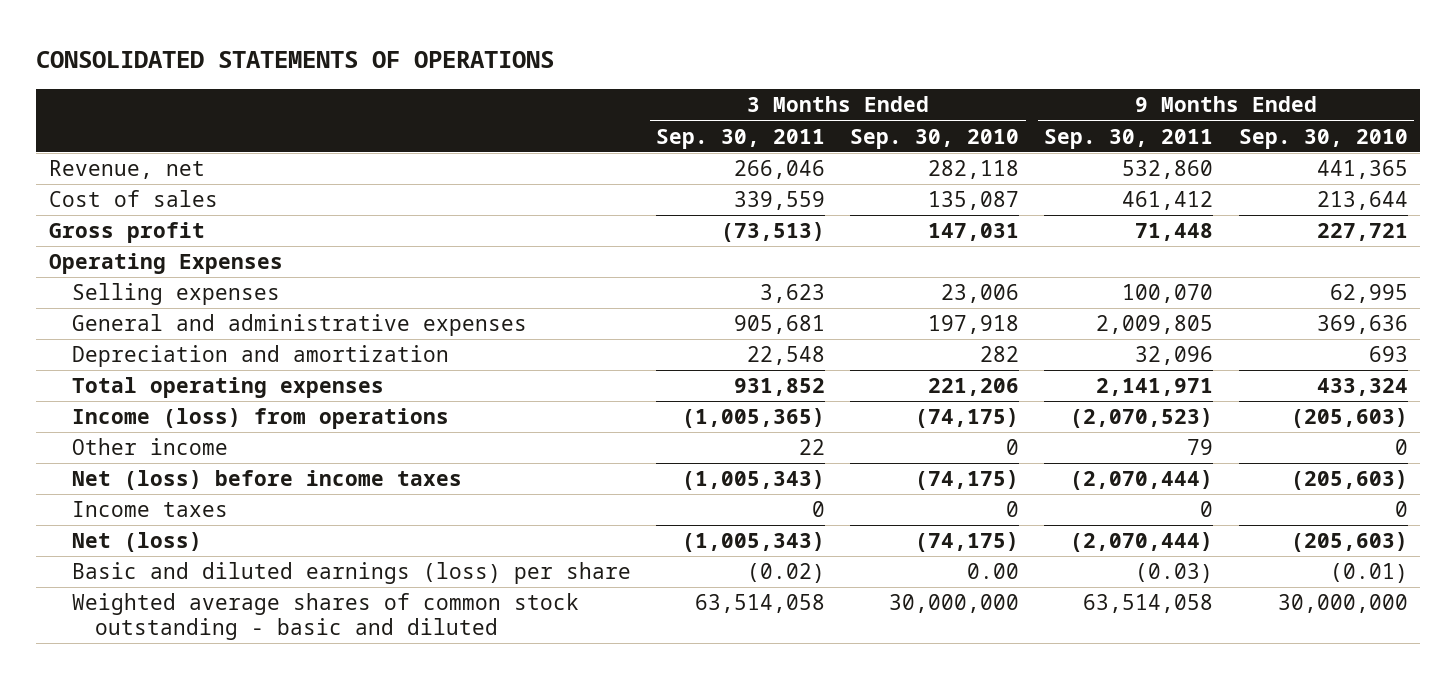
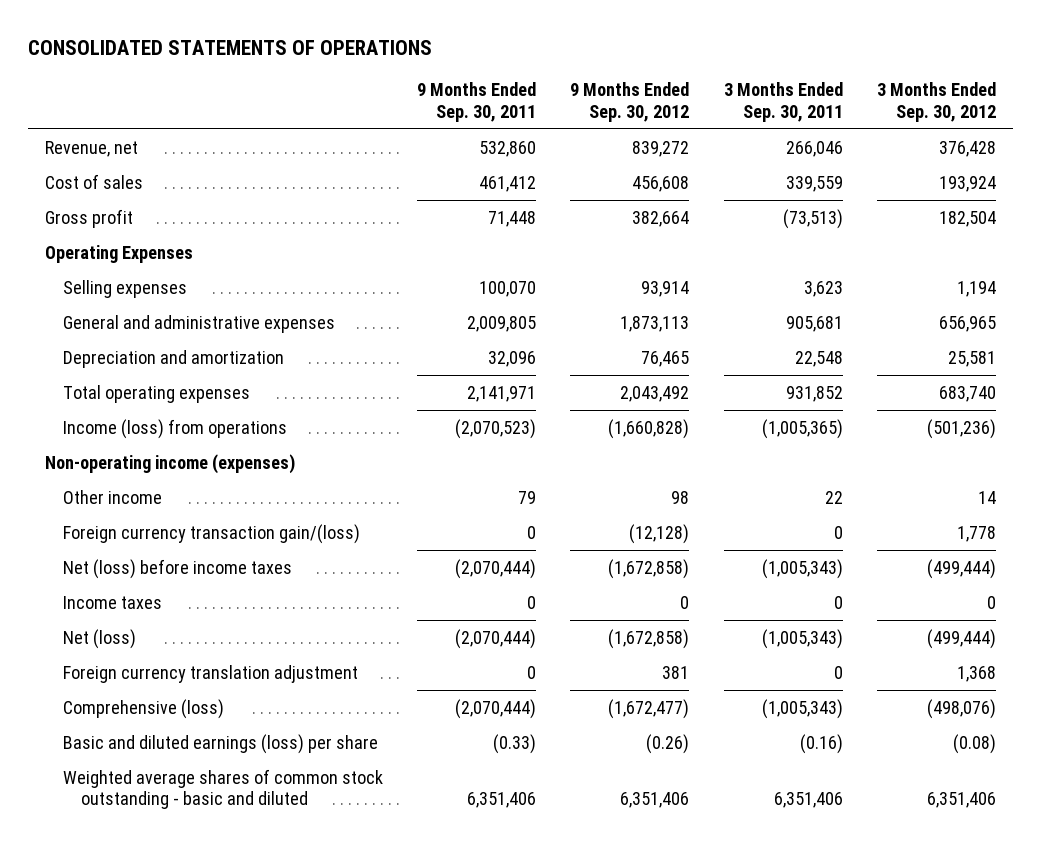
- | 3 Months Ended Sep. 30, 2011 | 3 Months Ended Sep. 30, 2010 | 9 Months Ended Sep. 30, 2011 | 9 Months Ended Sep. 30, 2010
+ | 9 Months Ended Sep. 30, 2011 | 9 Months Ended Sep. 30, 2012 | 3 Months Ended Sep. 30, 2011 | 3 Months Ended Sep. 30, 2012
+ Non-operating income (expenses)
+ Foreign currency transaction gain/(loss) | 0 | (12,128) | 0 | 1,778
- Basic and diluted earnings (loss) per share | (0.02) | 0.00 | (0.03) | (0.01)
- Weighted average shares of common stock outstanding - basic and diluted | 63,514,058 | 30,000,000 | 63,514,058 | 30,000,000
+ Foreign currency translation adjustment | 0 | 381 | 0 | 1,368
+ Comprehensive (loss) | (2,070,444) | (1,672,477) | (1,005,343) | (498,076)
+ Basic and diluted earnings (loss) per share | (0.33) | (0.26) | (0.16) | (0.08)
+ Weighted average shares of common stock outstanding - basic and diluted | 6,351,406 | 6,351,406 | 6,351,406 | 6,351,406

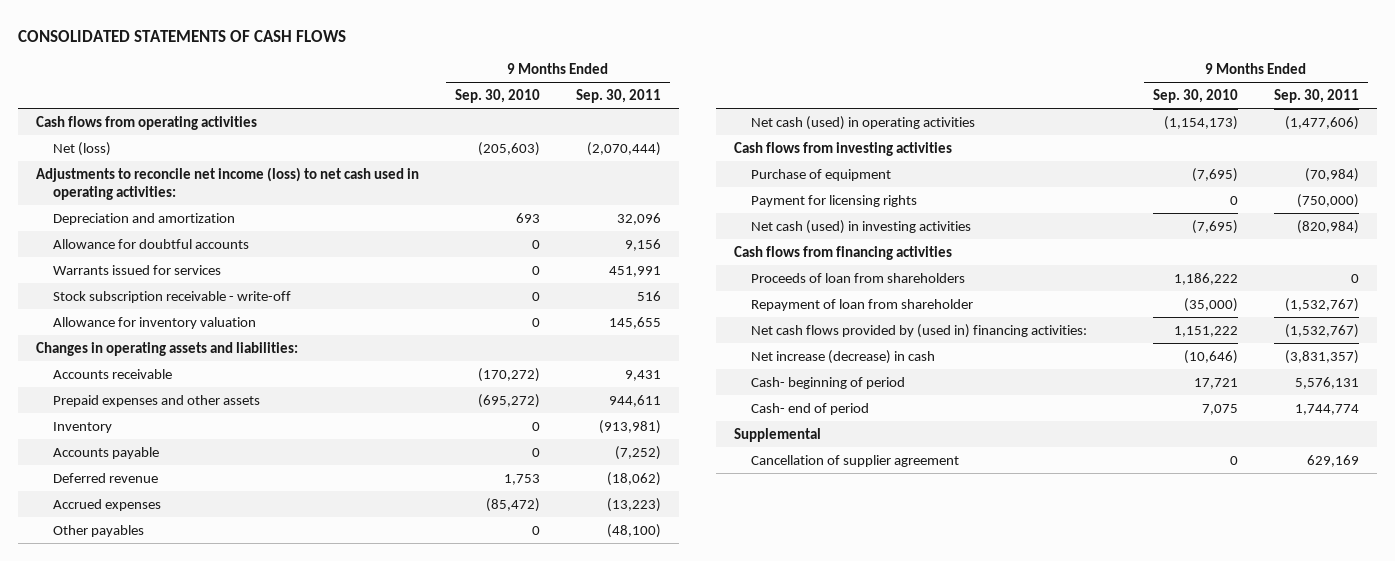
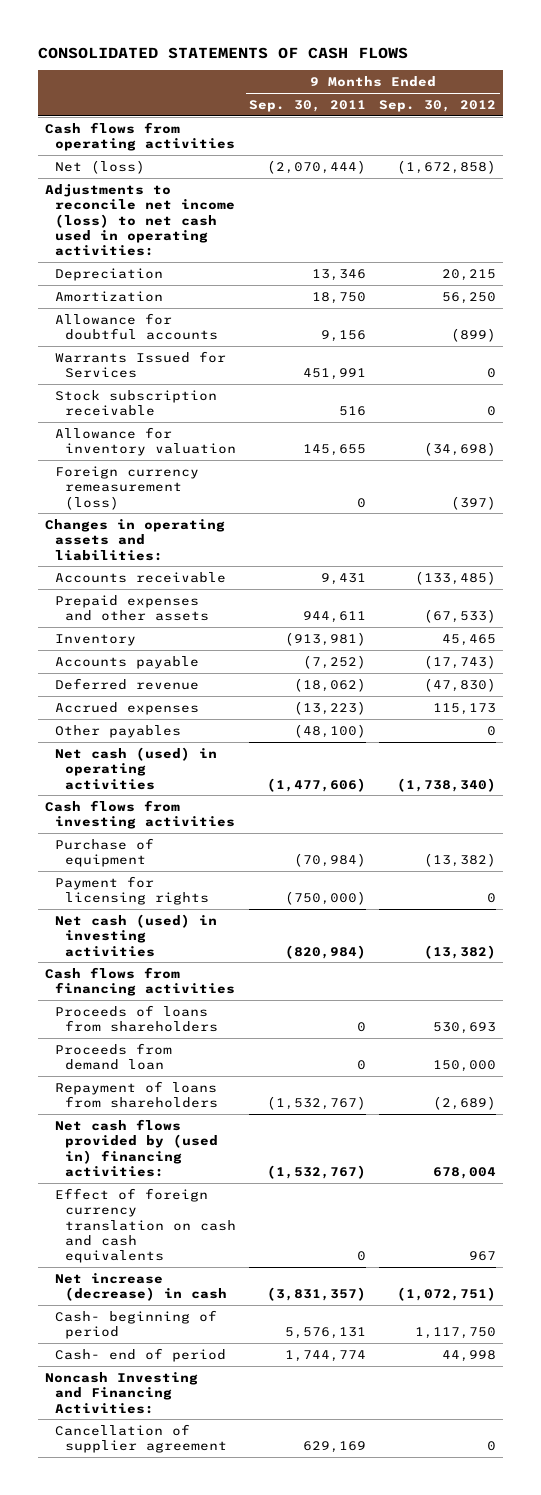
- | 9 Months Ended Sep. 30, 2010 | 9 Months Ended Sep. 30, 2011
+ | 9 Months Ended Sep. 30, 2011 | 9 Months Ended Sep. 30, 2012
- Depreciation and amortization | 693 | 32,096
+ Depreciation | 13,346 | 20,215
+ Amortization | 18,750 | 56,250
- Warrants issued for services | 0 | 451,991
- Stock subscription receivable - write-off | 0 | 516
+ Warrants Issued for Services | 451,991 | 0
+ Stock subscription receivable | 516 | 0
+ Foreign currency remeasurement (loss) | 0 | (397)
- Proceeds of loan from shareholders | 1,186,222 | 0
- Repayment of loan from shareholder | (35,000) | (1,532,767)
+ Proceeds of loans from shareholders | 0 | 530,693
+ Proceeds from demand loan | 0 | 150,000
+ Repayment of loans from shareholders | (1,532,767) | (2,689)
+ Effect of foreign currency translation on cash and cash equivalents | 0 | 967
- Supplemental
+ Noncash Investing and Financing Activities:

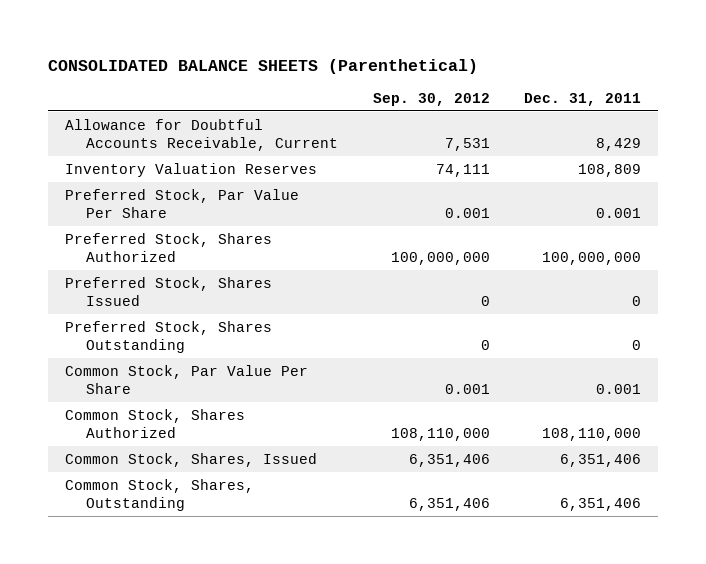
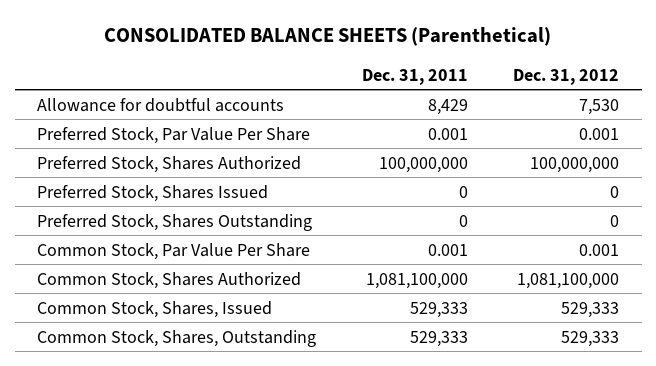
- | Sep. 30, 2012 | Dec. 31, 2011
+ | Dec. 31, 2011 | Dec. 31, 2012
- Allowance for Doubtful Accounts Receivable, Current | 7,531 | 8,429
- Inventory Valuation Reserves | 74,111 | 108,809
+ Allowance for doubtful accounts | 8,429 | 7,530
- Common Stock, Shares Authorized | 108,110,000 | 108,110,000
- Common Stock, Shares, Issued | 6,351,406 | 6,351,406
- Common Stock, Shares, Outstanding | 6,351,406 | 6,351,406
+ Common Stock, Shares Authorized | 1,081,100,000 | 1,081,100,000
+ Common Stock, Shares, Issued | 529,333 | 529,333
+ Common Stock, Shares, Outstanding | 529,333 | 529,333

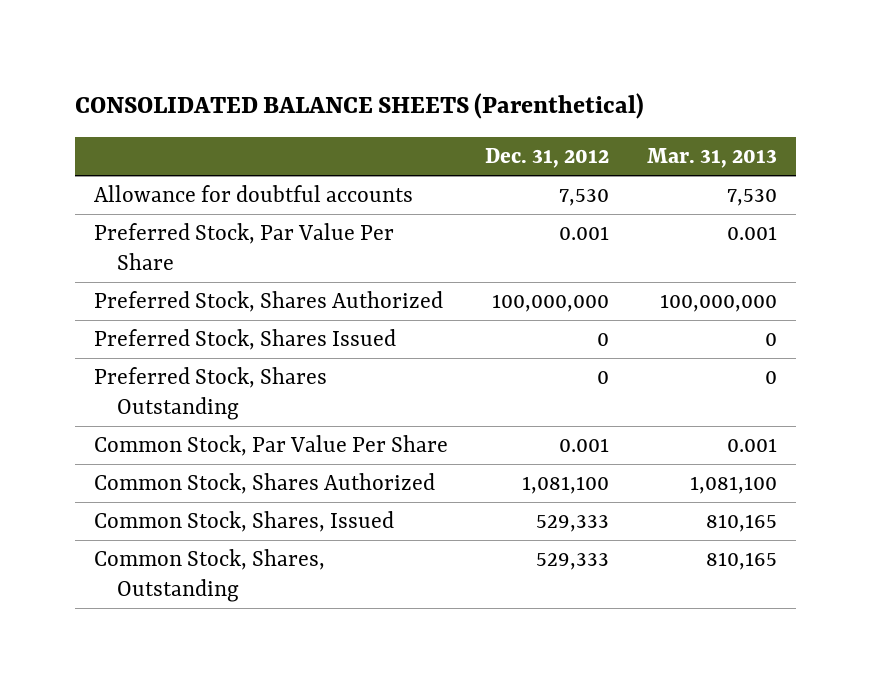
- | Dec. 31, 2011 | Dec. 31, 2012
+ | Dec. 31, 2012 | Mar. 31, 2013
- Common Stock, Shares Authorized | 1,081,100,000 | 1,081,100,000
+ Common Stock, Shares Authorized | 1,081,100 | 1,081,100

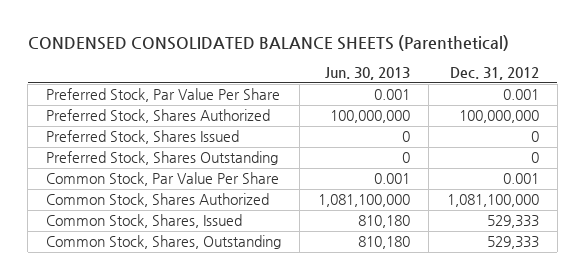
- CONSOLIDATED BALANCE SHEETS (Parenthetical)
+ CONDENSED CONSOLIDATED BALANCE SHEETS (Parenthetical)
- | Dec. 31, 2012 | Mar. 31, 2013
+ | Jun. 30, 2013 | Dec. 31, 2012
- Allowance for doubtful accounts | 7,530 | 7,530
- Common Stock, Shares Authorized | 1,081,100 | 1,081,100
+ Common Stock, Shares Authorized | 1,081,100,000 | 1,081,100,000

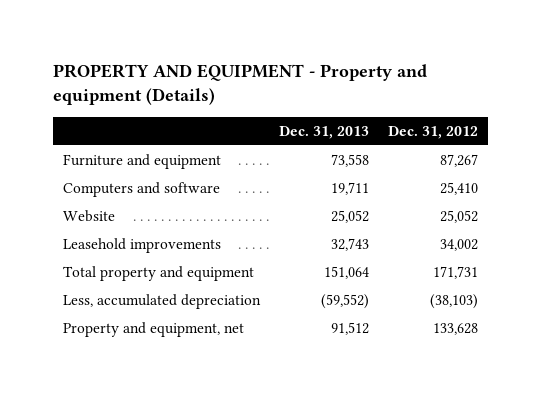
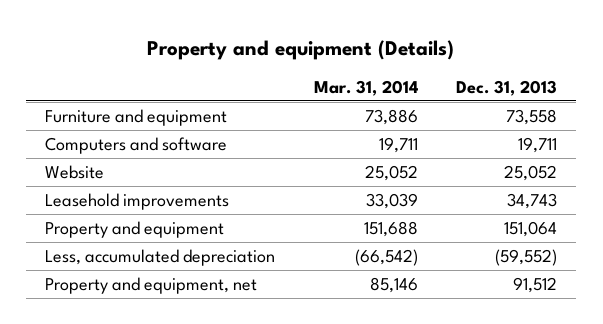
- PROPERTY AND EQUIPMENT - Property and equipment (Details)
+ Property and equipment (Details)
- | Dec. 31, 2013 | Dec. 31, 2012
+ | Mar. 31, 2014 | Dec. 31, 2013
- Leasehold improvements | 32,743 | 34,002
- Total property and equipment | 151,064 | 171,731
+ Leasehold improvements | 33,039 | 34,743
+ Property and equipment | 151,688 | 151,064

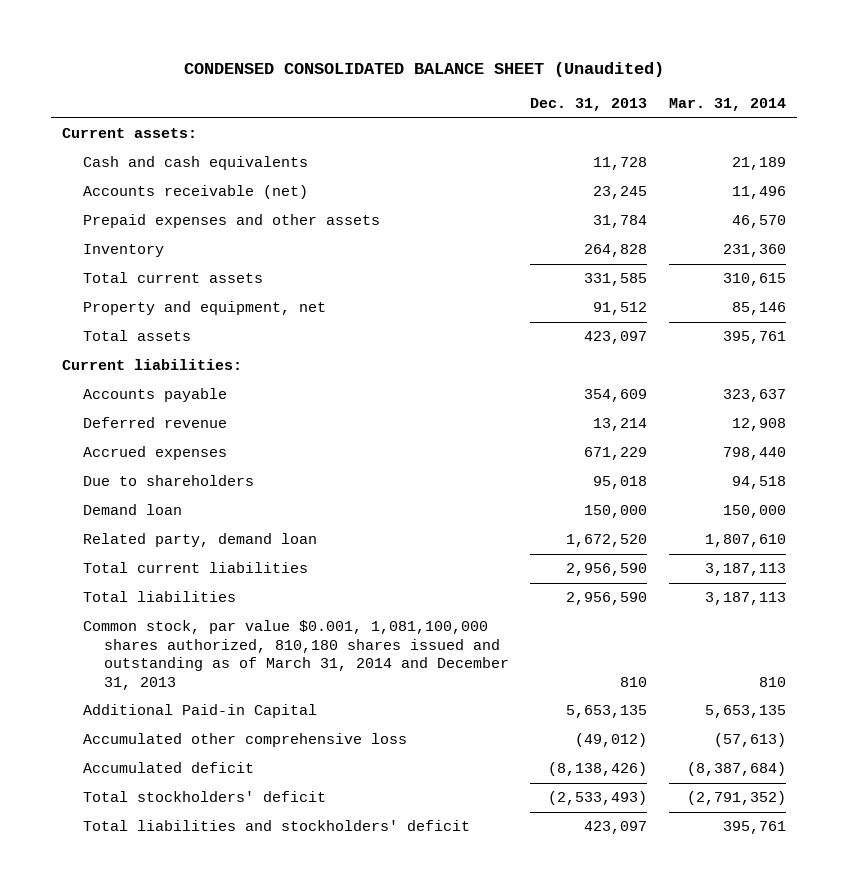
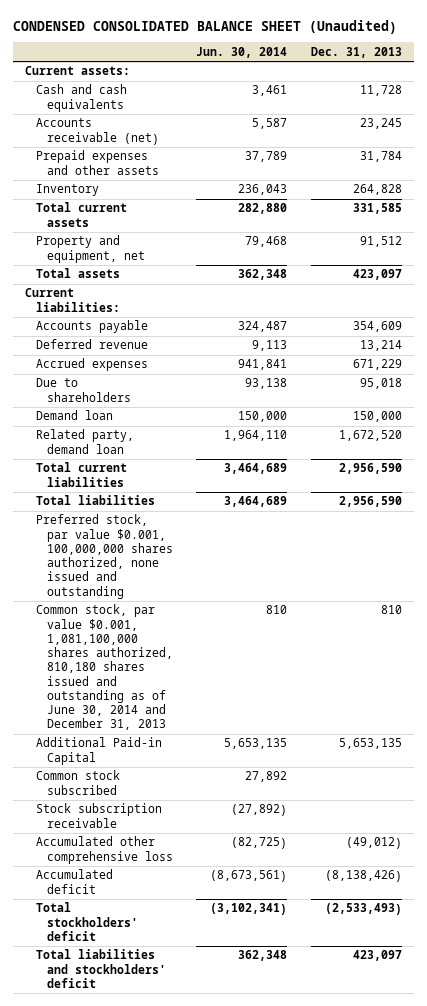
- | Dec. 31, 2013 | Mar. 31, 2014
+ | Jun. 30, 2014 | Dec. 31, 2013
- Common stock, par value $0.001, 1,081,100,000 shares authorized, 810,180 shares issued and outstanding as of March 31, 2014 and December 31, 2013 | 810 | 810
+ Preferred stock, par value $0.001, 100,000,000 shares authorized, none issued and outstanding
+ Common stock, par value $0.001, 1,081,100,000 shares authorized, 810,180 shares issued and outstanding as of June 30, 2014 and December 31, 2013 | 810 | 810
+ Common stock subscribed | 27,892 |
+ Stock subscription receivable | (27,892) |

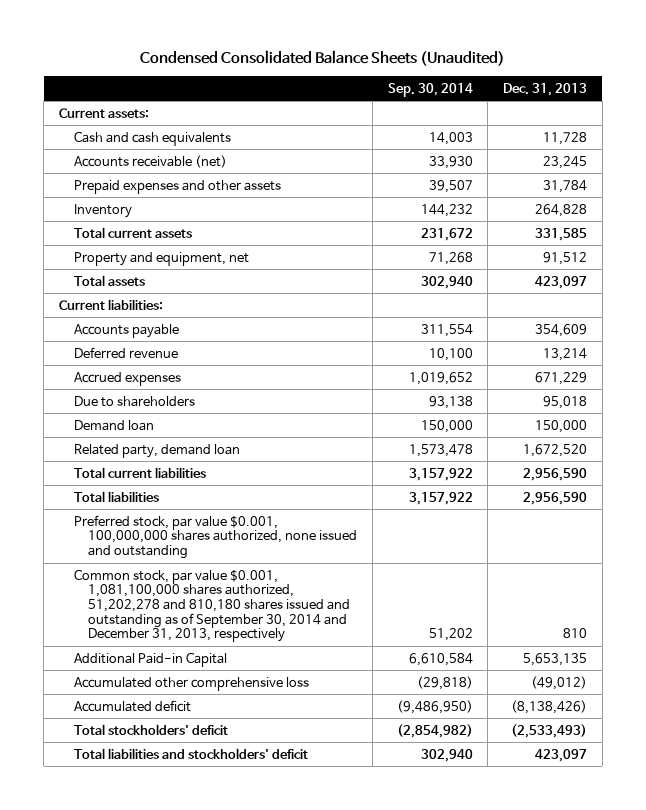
- CONDENSED CONSOLIDATED BALANCE SHEET (Unaudited)
+ Condensed Consolidated Balance Sheets (Unaudited)
- | Jun. 30, 2014 | Dec. 31, 2013
+ | Sep. 30, 2014 | Dec. 31, 2013
- Common stock, par value $0.001, 1,081,100,000 shares authorized, 810,180 shares issued and outstanding as of June 30, 2014 and December 31, 2013 | 810 | 810
+ Common stock, par value $0.001, 1,081,100,000 shares authorized, 51,202,278 and 810,180 shares issued and outstanding as of September 30, 2014 and December 31, 2013, respectively | 51,202 | 810
- Common stock subscribed | 27,892 |
- Stock subscription receivable | (27,892) |

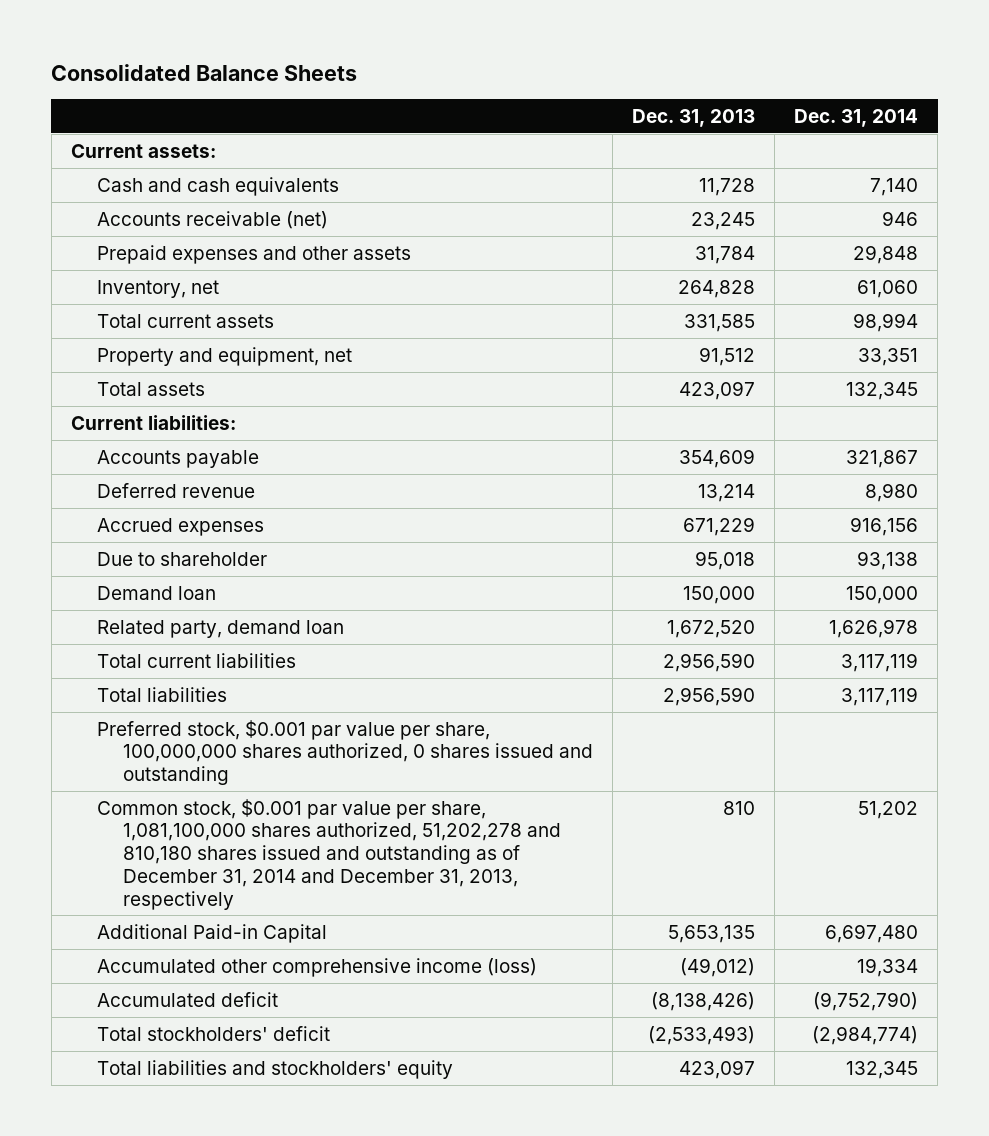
- Condensed Consolidated Balance Sheets (Unaudited)
+ Consolidated Balance Sheets
- | Sep. 30, 2014 | Dec. 31, 2013
+ | Dec. 31, 2013 | Dec. 31, 2014
- Inventory | 144,232 | 264,828
+ Inventory, net | 264,828 | 61,060
- Due to shareholders | 93,138 | 95,018
+ Due to shareholder | 95,018 | 93,138
- Preferred stock, par value $0.001, 100,000,000 shares authorized, none issued and outstanding
- Common stock, par value $0.001, 1,081,100,000 shares authorized, 51,202,278 and 810,180 shares issued and outstanding as of September 30, 2014 and December 31, 2013, respectively | 51,202 | 810
+ Preferred stock, $0.001 par value per share, 100,000,000 shares authorized, 0 shares issued and outstanding
+ Common stock, $0.001 par value per share, 1,081,100,000 shares authorized, 51,202,278 and 810,180 shares issued and outstanding as of December 31, 2014 and December 31, 2013, respectively | 810 | 51,202
- Accumulated other comprehensive loss | (29,818) | (49,012)
+ Accumulated other comprehensive income (loss) | (49,012) | 19,334
- Total liabilities and stockholders' deficit | 302,940 | 423,097
+ Total liabilities and stockholders' equity | 423,097 | 132,345

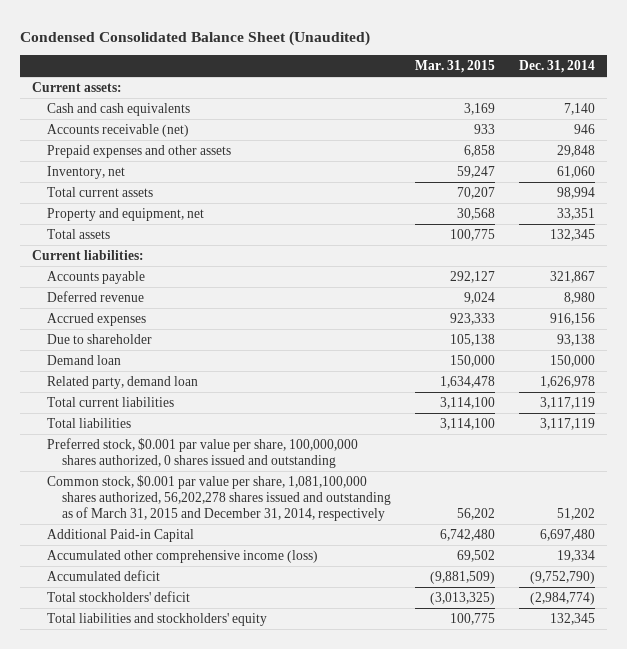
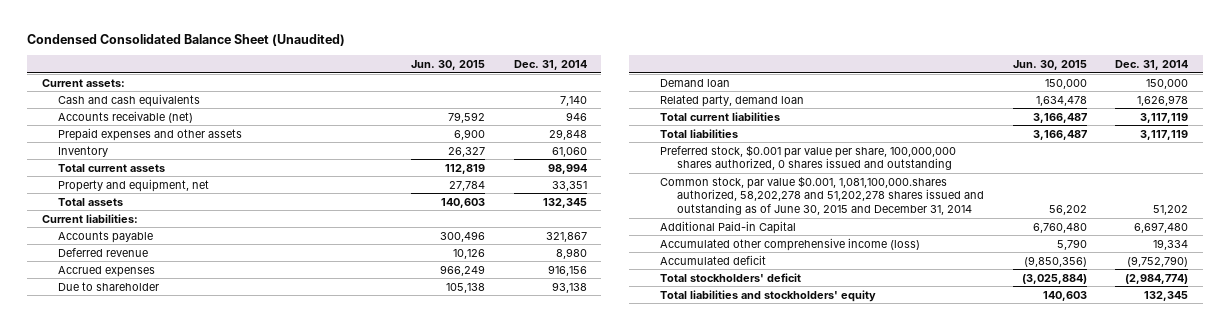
- | Mar. 31, 2015 | Dec. 31, 2014
+ | Jun. 30, 2015 | Dec. 31, 2014
- Inventory, net | 59,247 | 61,060
+ Inventory | 26,327 | 61,060
- Common stock, $0.001 par value per share, 1,081,100,000 shares authorized, 56,202,278 shares issued and outstanding as of March 31, 2015 and December 31, 2014, respectively | 56,202 | 51,202
+ Common stock, par value $0.001, 1,081,100,000.shares authorized, 58,202,278 and 51,202,278 shares issued and outstanding as of June 30, 2015 and December 31, 2014 | 56,202 | 51,202

